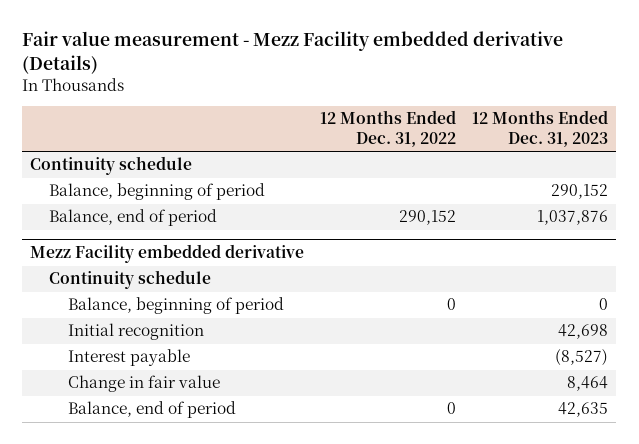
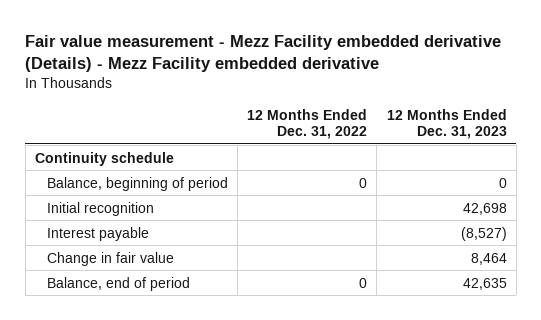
- Fair value measurement - Mezz Facility embedded derivative (Details)
+ Fair value measurement - Mezz Facility embedded derivative (Details) - Mezz Facility embedded derivative
- Balance, beginning of period | | 290,152
- Balance, end of period | 290,152 | 1,037,876
- Mezz Facility embedded derivative
- Continuity schedule

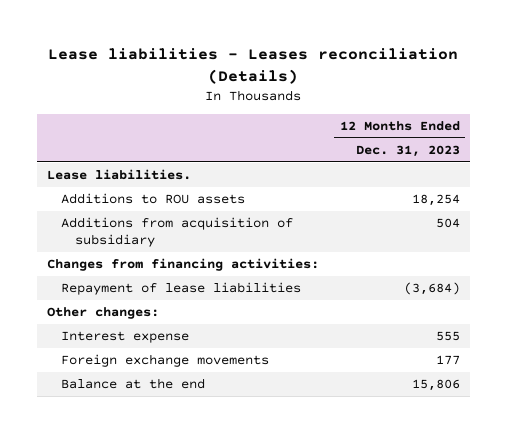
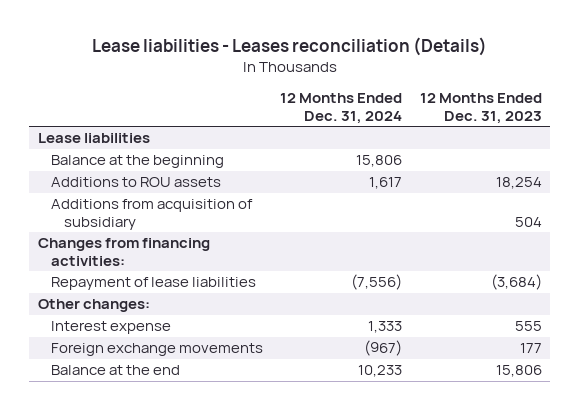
- | 12 Months Ended Dec. 31, 2023
+ | 12 Months Ended Dec. 31, 2024 | 12 Months Ended Dec. 31, 2023
- Lease liabilities.
+ Lease liabilities
+ Balance at the beginning | 15,806 |

